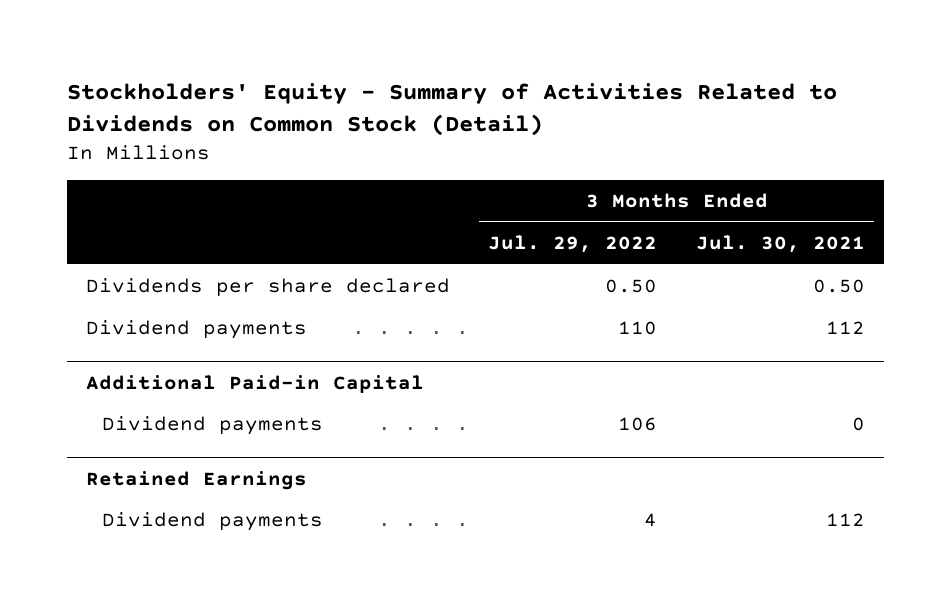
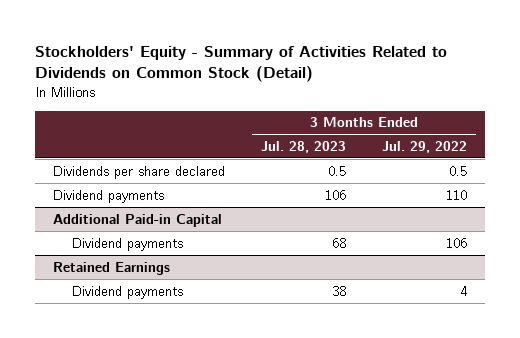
- | 3 Months Ended Jul. 29, 2022 | 3 Months Ended Jul. 30, 2021
+ | 3 Months Ended Jul. 28, 2023 | 3 Months Ended Jul. 29, 2022
- Dividends per share declared | 0.50 | 0.50
+ Dividends per share declared | 0.5 | 0.5

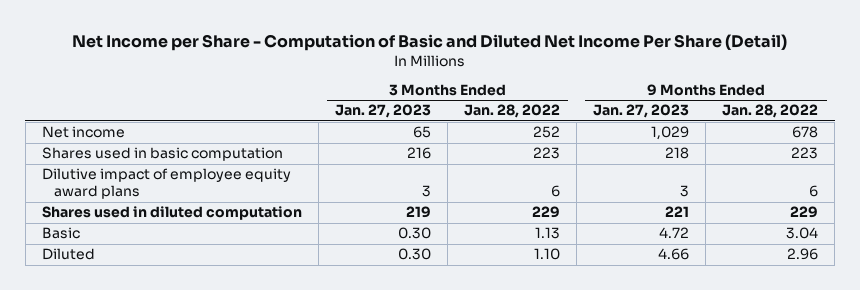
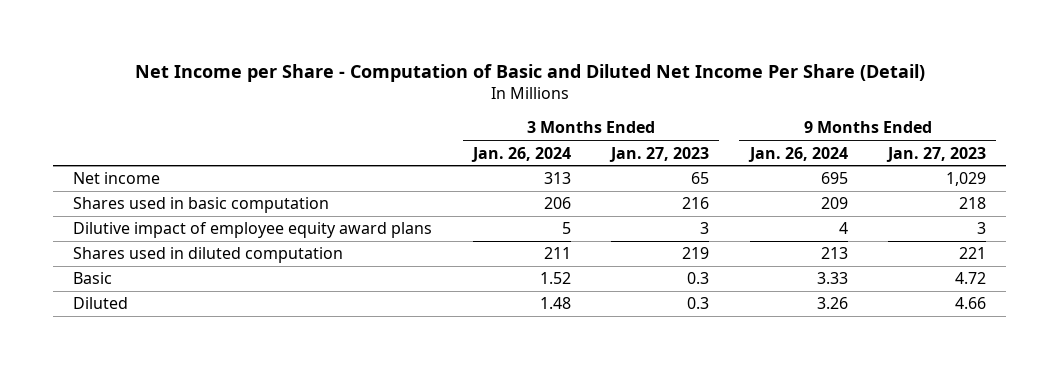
- | 3 Months Ended Jan. 27, 2023 | 3 Months Ended Jan. 28, 2022 | 9 Months Ended Jan. 27, 2023 | 9 Months Ended Jan. 28, 2022
+ | 3 Months Ended Jan. 26, 2024 | 3 Months Ended Jan. 27, 2023 | 9 Months Ended Jan. 26, 2024 | 9 Months Ended Jan. 27, 2023
- Basic | 0.30 | 1.13 | 4.72 | 3.04
- Diluted | 0.30 | 1.10 | 4.66 | 2.96
+ Basic | 1.52 | 0.3 | 3.33 | 4.72
+ Diluted | 1.48 | 0.3 | 3.26 | 4.66

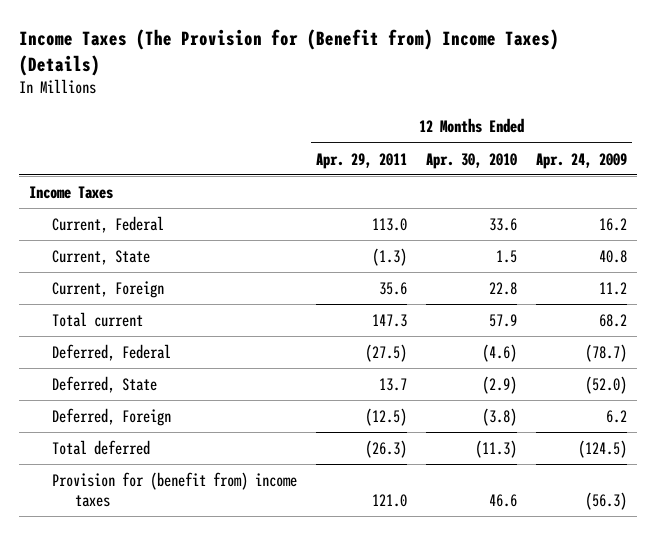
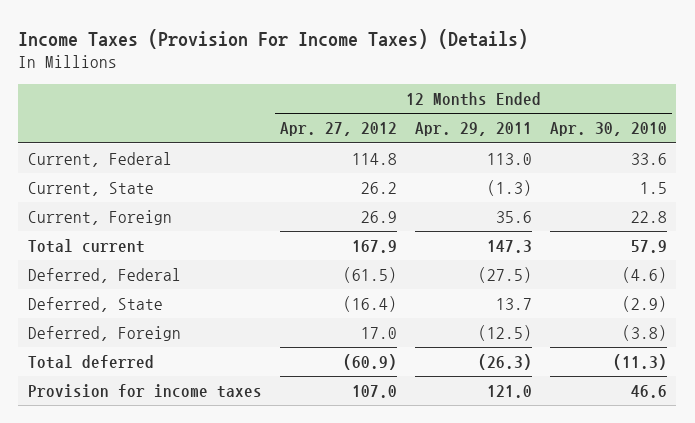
- Income Taxes (The Provision for (Benefit from) Income Taxes) (Details)
+ Income Taxes (Provision For Income Taxes) (Details)
- | 12 Months Ended Apr. 29, 2011 | 12 Months Ended Apr. 30, 2010 | 12 Months Ended Apr. 24, 2009
+ | 12 Months Ended Apr. 27, 2012 | 12 Months Ended Apr. 29, 2011 | 12 Months Ended Apr. 30, 2010
- Income Taxes
- Provision for (benefit from) income taxes | 121.0 | 46.6 | (56.3)
+ Provision for income taxes | 107.0 | 121.0 | 46.6

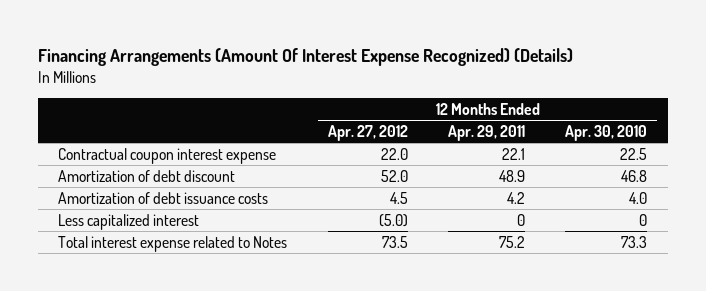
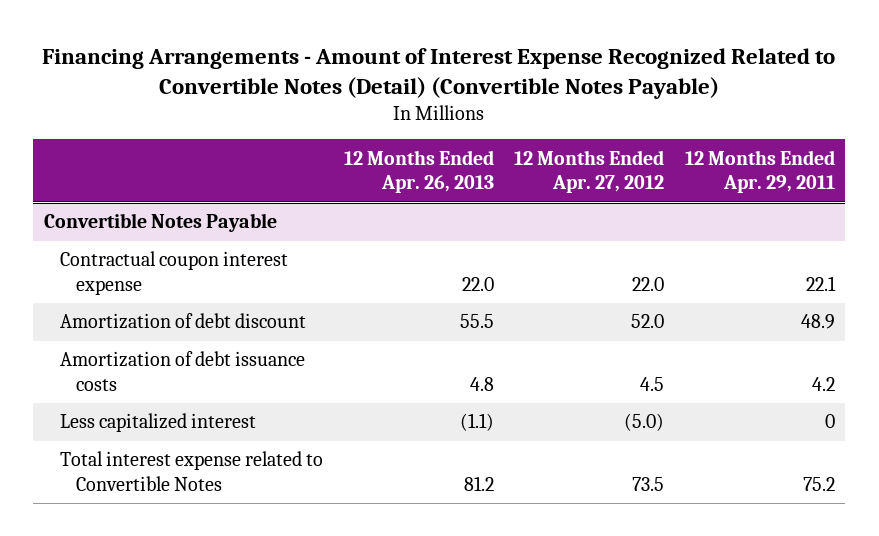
- Financing Arrangements (Amount Of Interest Expense Recognized) (Details)
+ Financing Arrangements - Amount of Interest Expense Recognized Related to Convertible Notes (Detail) (Convertible Notes Payable)
- | 12 Months Ended Apr. 27, 2012 | 12 Months Ended Apr. 29, 2011 | 12 Months Ended Apr. 30, 2010
+ | 12 Months Ended Apr. 26, 2013 | 12 Months Ended Apr. 27, 2012 | 12 Months Ended Apr. 29, 2011
+ Convertible Notes Payable
- Total interest expense related to Notes | 73.5 | 75.2 | 73.3
+ Total interest expense related to Convertible Notes | 81.2 | 73.5 | 75.2

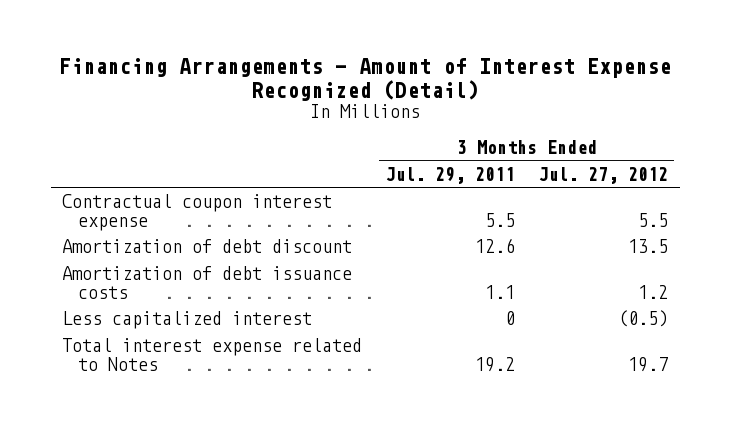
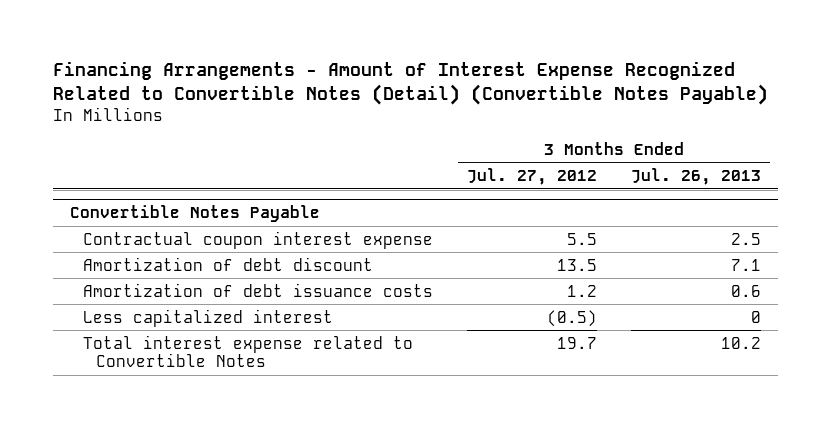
- Financing Arrangements - Amount of Interest Expense Recognized (Detail)
+ Financing Arrangements - Amount of Interest Expense Recognized Related to Convertible Notes (Detail) (Convertible Notes Payable)
- | 3 Months Ended Jul. 29, 2011 | 3 Months Ended Jul. 27, 2012
+ | 3 Months Ended Jul. 27, 2012 | 3 Months Ended Jul. 26, 2013
+ Convertible Notes Payable
- Total interest expense related to Notes | 19.2 | 19.7
+ Total interest expense related to Convertible Notes | 19.7 | 10.2

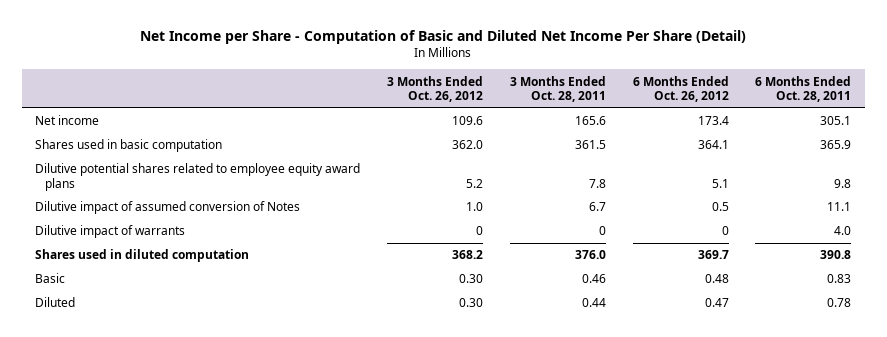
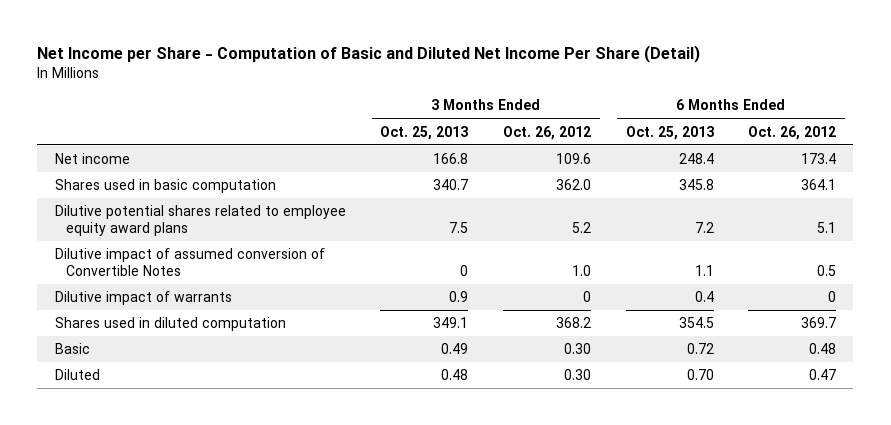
- | 3 Months Ended Oct. 26, 2012 | 3 Months Ended Oct. 28, 2011 | 6 Months Ended Oct. 26, 2012 | 6 Months Ended Oct. 28, 2011
+ | 3 Months Ended Oct. 25, 2013 | 3 Months Ended Oct. 26, 2012 | 6 Months Ended Oct. 25, 2013 | 6 Months Ended Oct. 26, 2012
- Dilutive impact of assumed conversion of Notes | 1.0 | 6.7 | 0.5 | 11.1
+ Dilutive impact of assumed conversion of Convertible Notes | 0 | 1.0 | 1.1 | 0.5

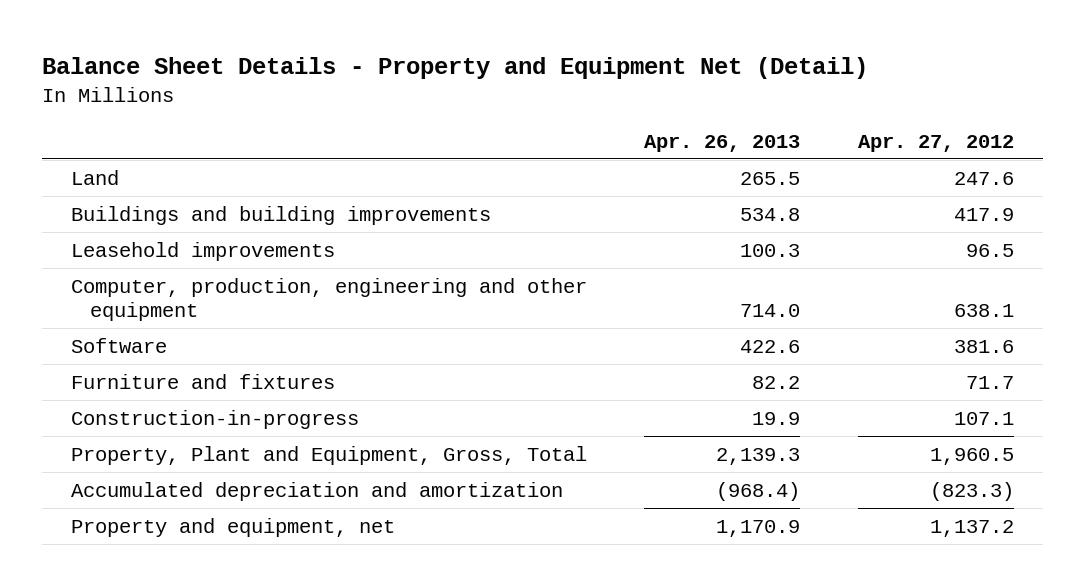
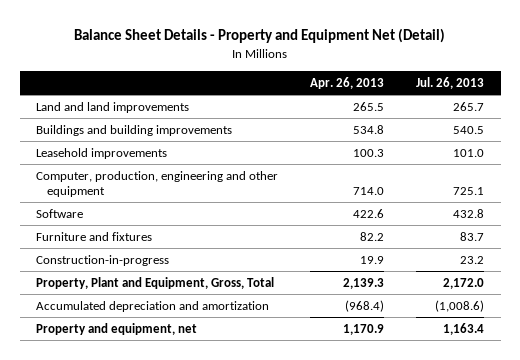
- | Apr. 26, 2013 | Apr. 27, 2012
+ | Apr. 26, 2013 | Jul. 26, 2013
- Land | 265.5 | 247.6
+ Land and land improvements | 265.5 | 265.7

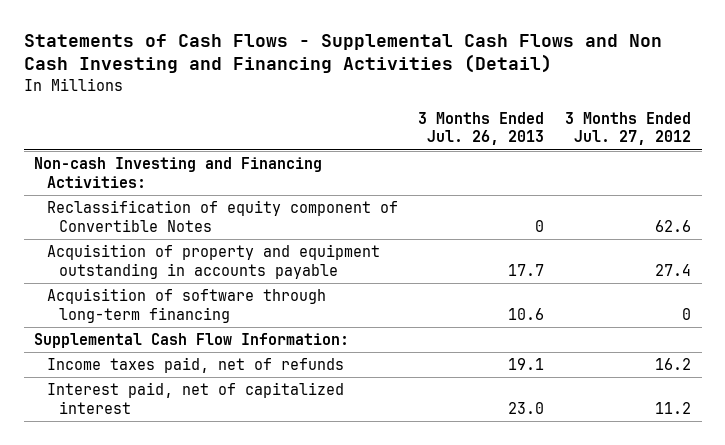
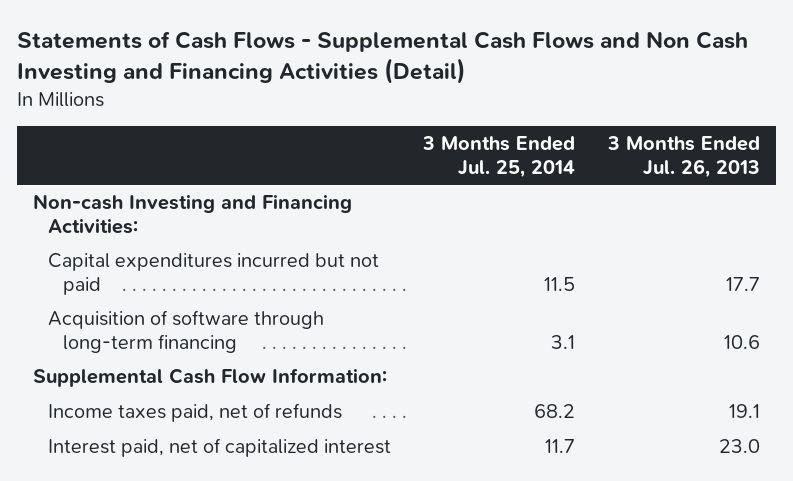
- | 3 Months Ended Jul. 26, 2013 | 3 Months Ended Jul. 27, 2012
+ | 3 Months Ended Jul. 25, 2014 | 3 Months Ended Jul. 26, 2013
- Reclassification of equity component of Convertible Notes | 0 | 62.6
- Acquisition of property and equipment outstanding in accounts payable | 17.7 | 27.4
+ Capital expenditures incurred but not paid | 11.5 | 17.7

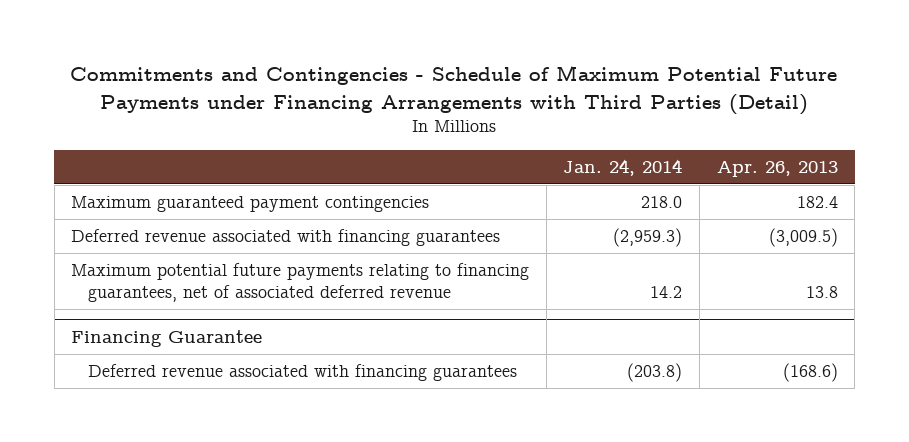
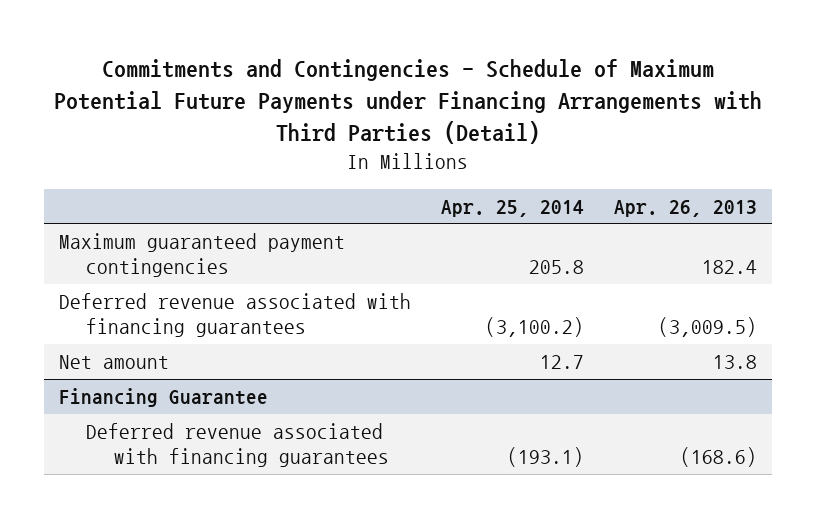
- | Jan. 24, 2014 | Apr. 26, 2013
+ | Apr. 25, 2014 | Apr. 26, 2013
- Maximum potential future payments relating to financing guarantees, net of associated deferred revenue | 14.2 | 13.8
+ Net amount | 12.7 | 13.8

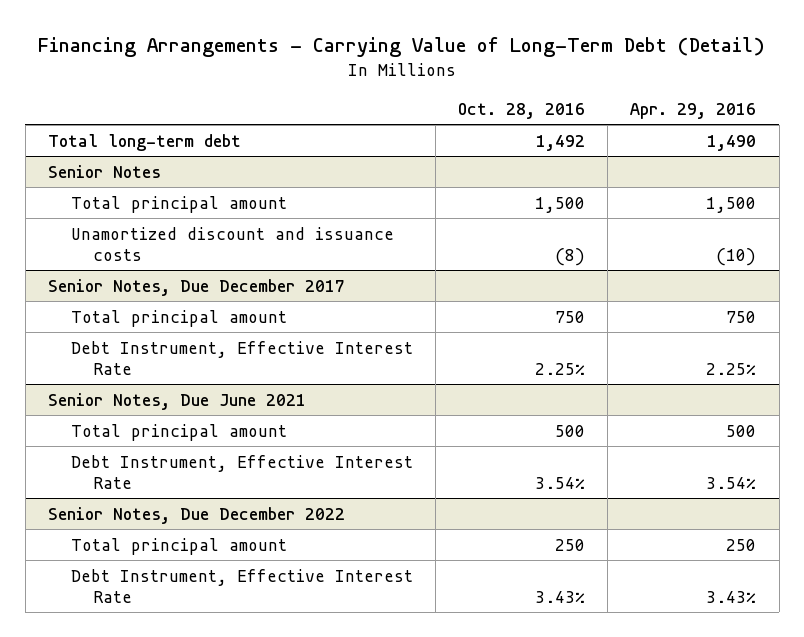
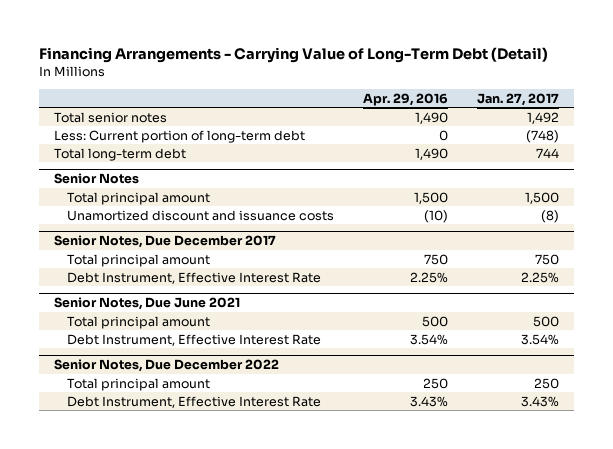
- | Oct. 28, 2016 | Apr. 29, 2016
+ | Apr. 29, 2016 | Jan. 27, 2017
+ Total senior notes | 1,490 | 1,492
+ Less: Current portion of long-term debt | 0 | (748)

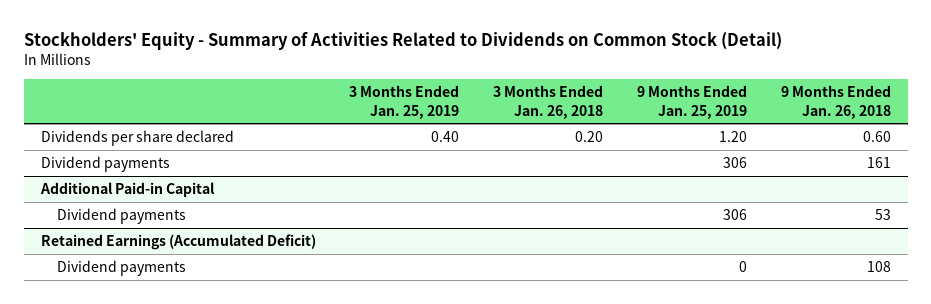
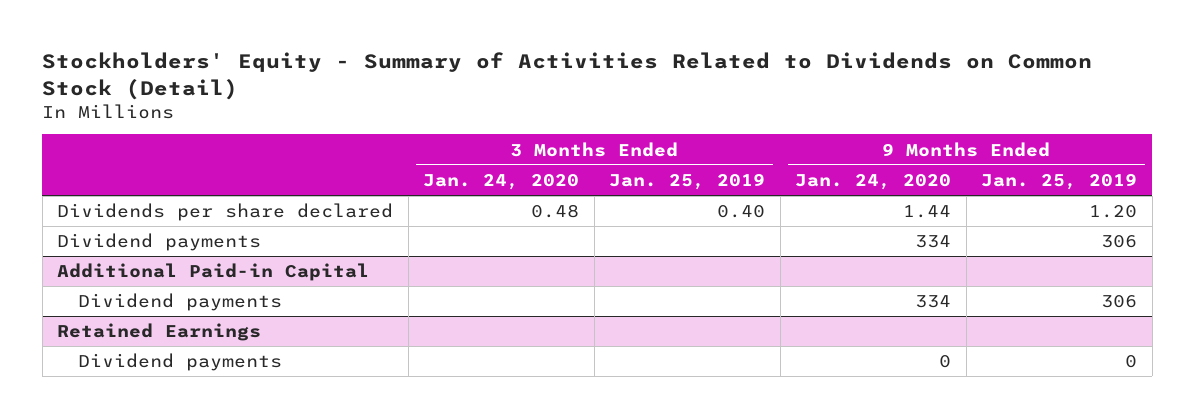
- | 3 Months Ended Jan. 25, 2019 | 3 Months Ended Jan. 26, 2018 | 9 Months Ended Jan. 25, 2019 | 9 Months Ended Jan. 26, 2018
+ | 3 Months Ended Jan. 24, 2020 | 3 Months Ended Jan. 25, 2019 | 9 Months Ended Jan. 24, 2020 | 9 Months Ended Jan. 25, 2019
- Retained Earnings (Accumulated Deficit)
+ Retained Earnings

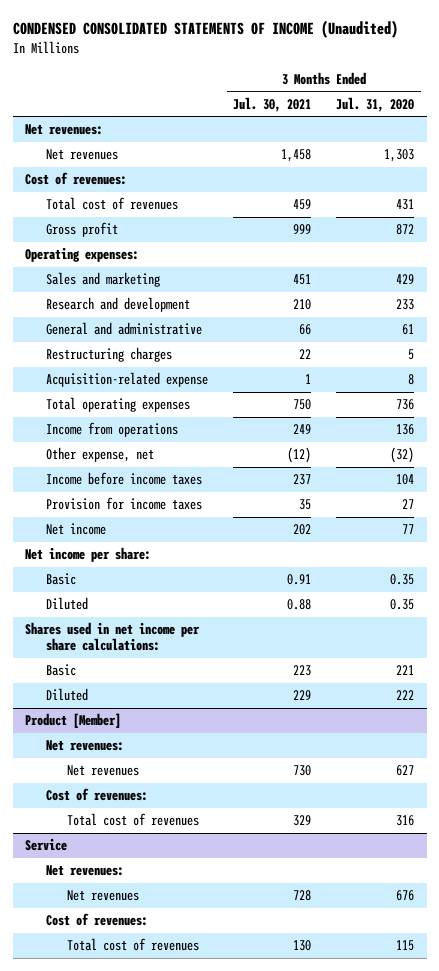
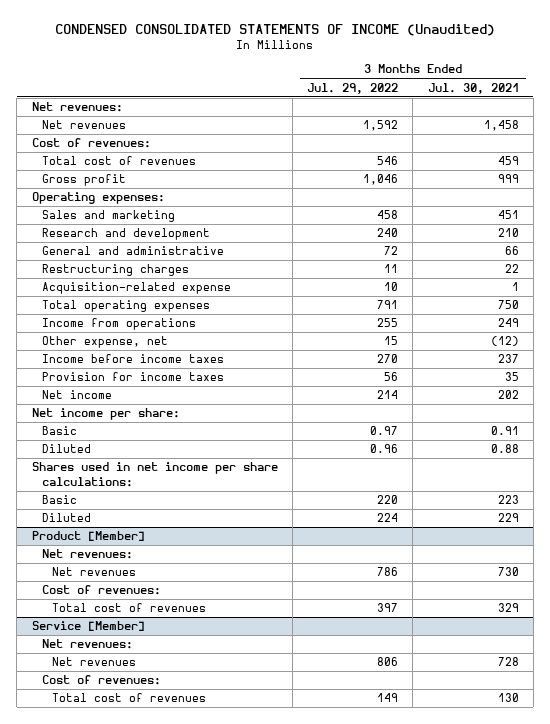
- | 3 Months Ended Jul. 30, 2021 | 3 Months Ended Jul. 31, 2020
+ | 3 Months Ended Jul. 29, 2022 | 3 Months Ended Jul. 30, 2021
- Service
+ Service [Member]

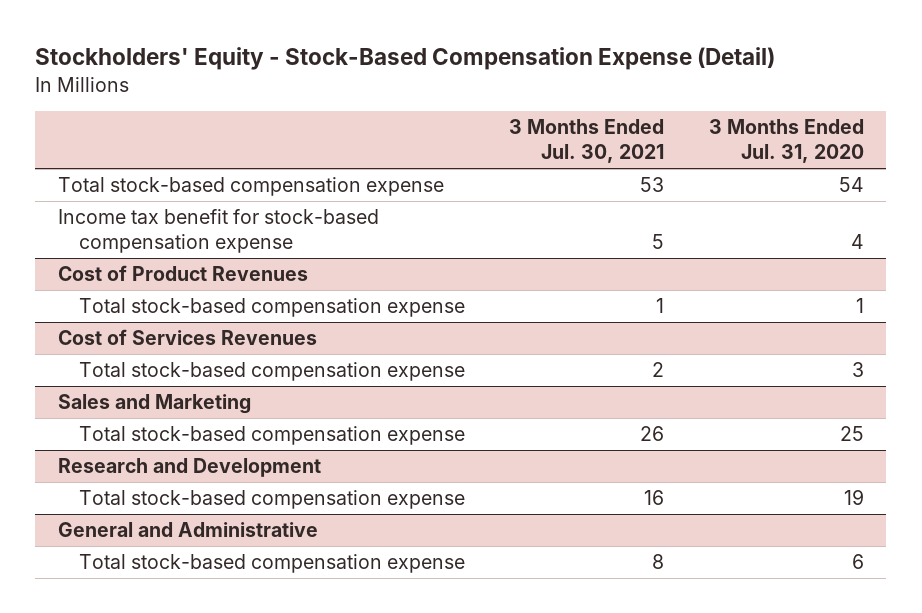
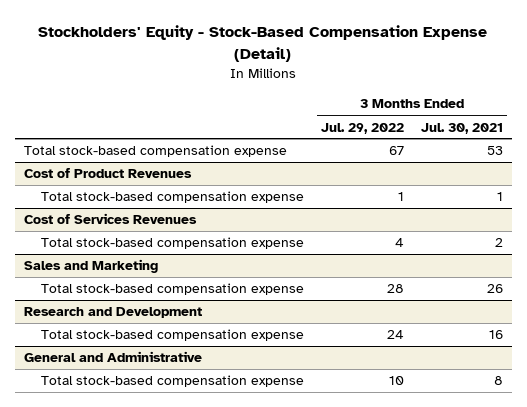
- | 3 Months Ended Jul. 30, 2021 | 3 Months Ended Jul. 31, 2020
+ | 3 Months Ended Jul. 29, 2022 | 3 Months Ended Jul. 30, 2021
- Income tax benefit for stock-based compensation expense | 5 | 4

